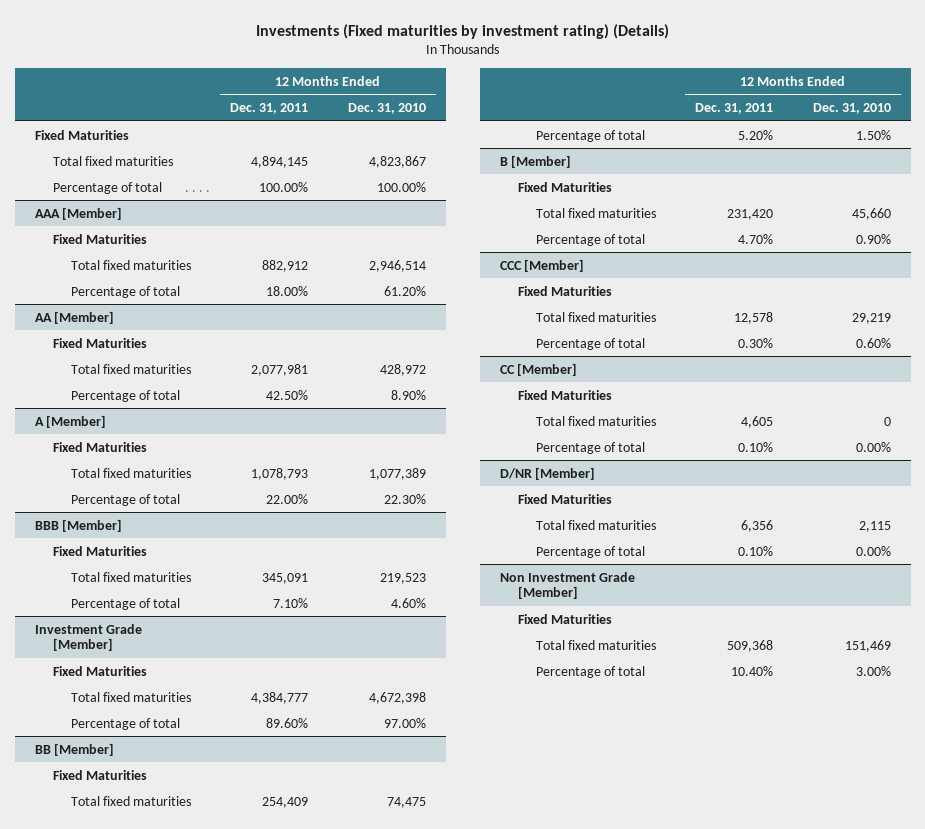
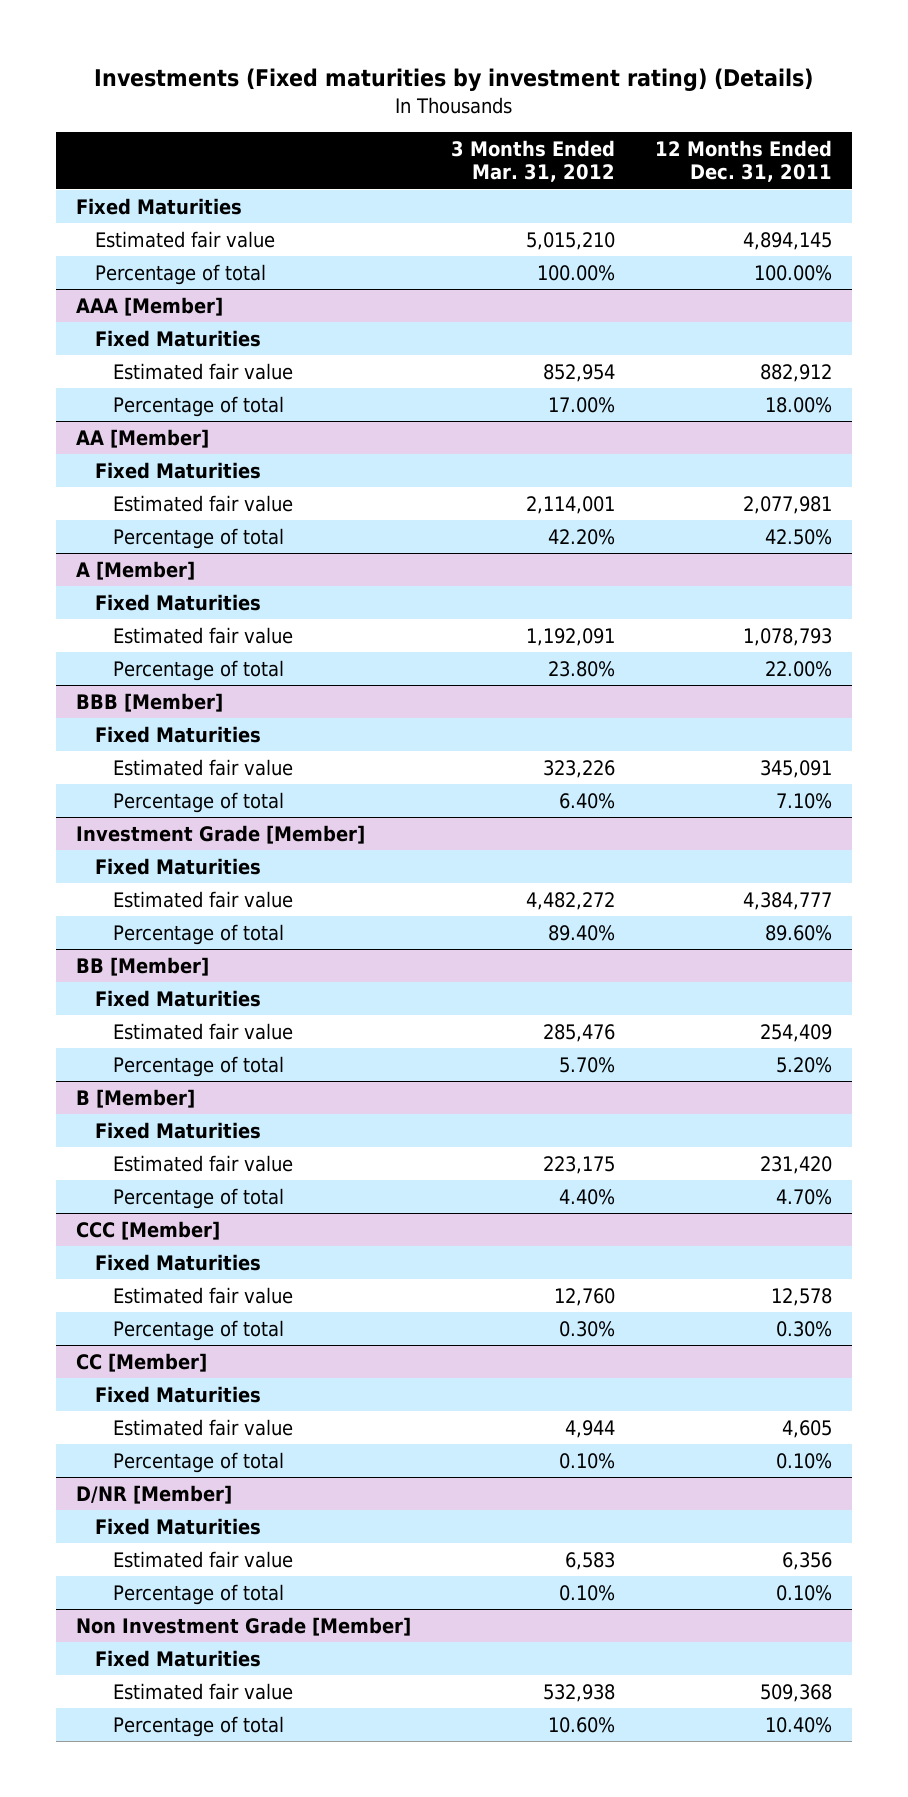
- | 12 Months Ended Dec. 31, 2011 | 12 Months Ended Dec. 31, 2010
+ | 3 Months Ended Mar. 31, 2012 | 12 Months Ended Dec. 31, 2011
- Total fixed maturities | 4,894,145 | 4,823,867
+ Estimated fair value | 5,015,210 | 4,894,145
@ AAA [Member]
- Total fixed maturities | 882,912 | 2,946,514
+ Estimated fair value | 852,954 | 882,912
@ AA [Member]
- Total fixed maturities | 2,077,981 | 428,972
+ Estimated fair value | 2,114,001 | 2,077,981
@ A [Member]
- Total fixed maturities | 1,078,793 | 1,077,389
+ Estimated fair value | 1,192,091 | 1,078,793
@ BBB [Member]
- Total fixed maturities | 345,091 | 219,523
+ Estimated fair value | 323,226 | 345,091
@ Investment Grade [Member]
- Total fixed maturities | 4,384,777 | 4,672,398
+ Estimated fair value | 4,482,272 | 4,384,777
@ BB [Member]
- Total fixed maturities | 254,409 | 74,475
+ Estimated fair value | 285,476 | 254,409
@ B [Member]
- Total fixed maturities | 231,420 | 45,660
+ Estimated fair value | 223,175 | 231,420
@ CCC [Member]
- Total fixed maturities | 12,578 | 29,219
+ Estimated fair value | 12,760 | 12,578
@ CC [Member]
- Total fixed maturities | 4,605 | 0
+ Estimated fair value | 4,944 | 4,605
@ D/NR [Member]
- Total fixed maturities | 6,356 | 2,115
+ Estimated fair value | 6,583 | 6,356
@ Non Investment Grade [Member]
- Total fixed maturities | 509,368 | 151,469
+ Estimated fair value | 532,938 | 509,368

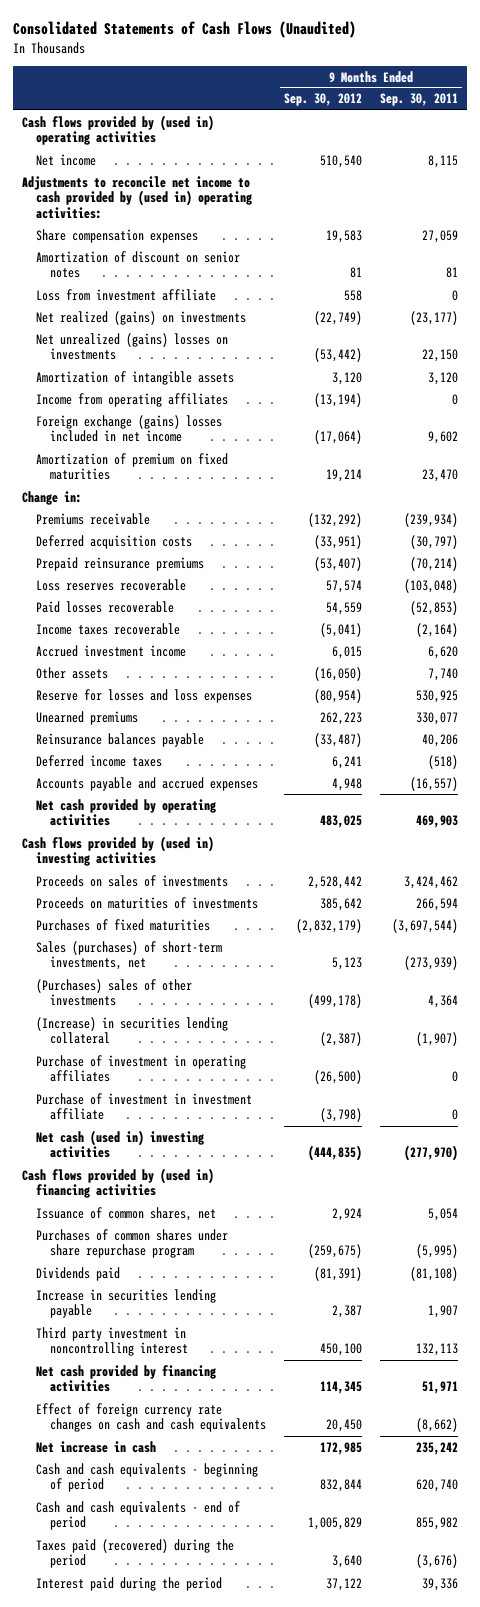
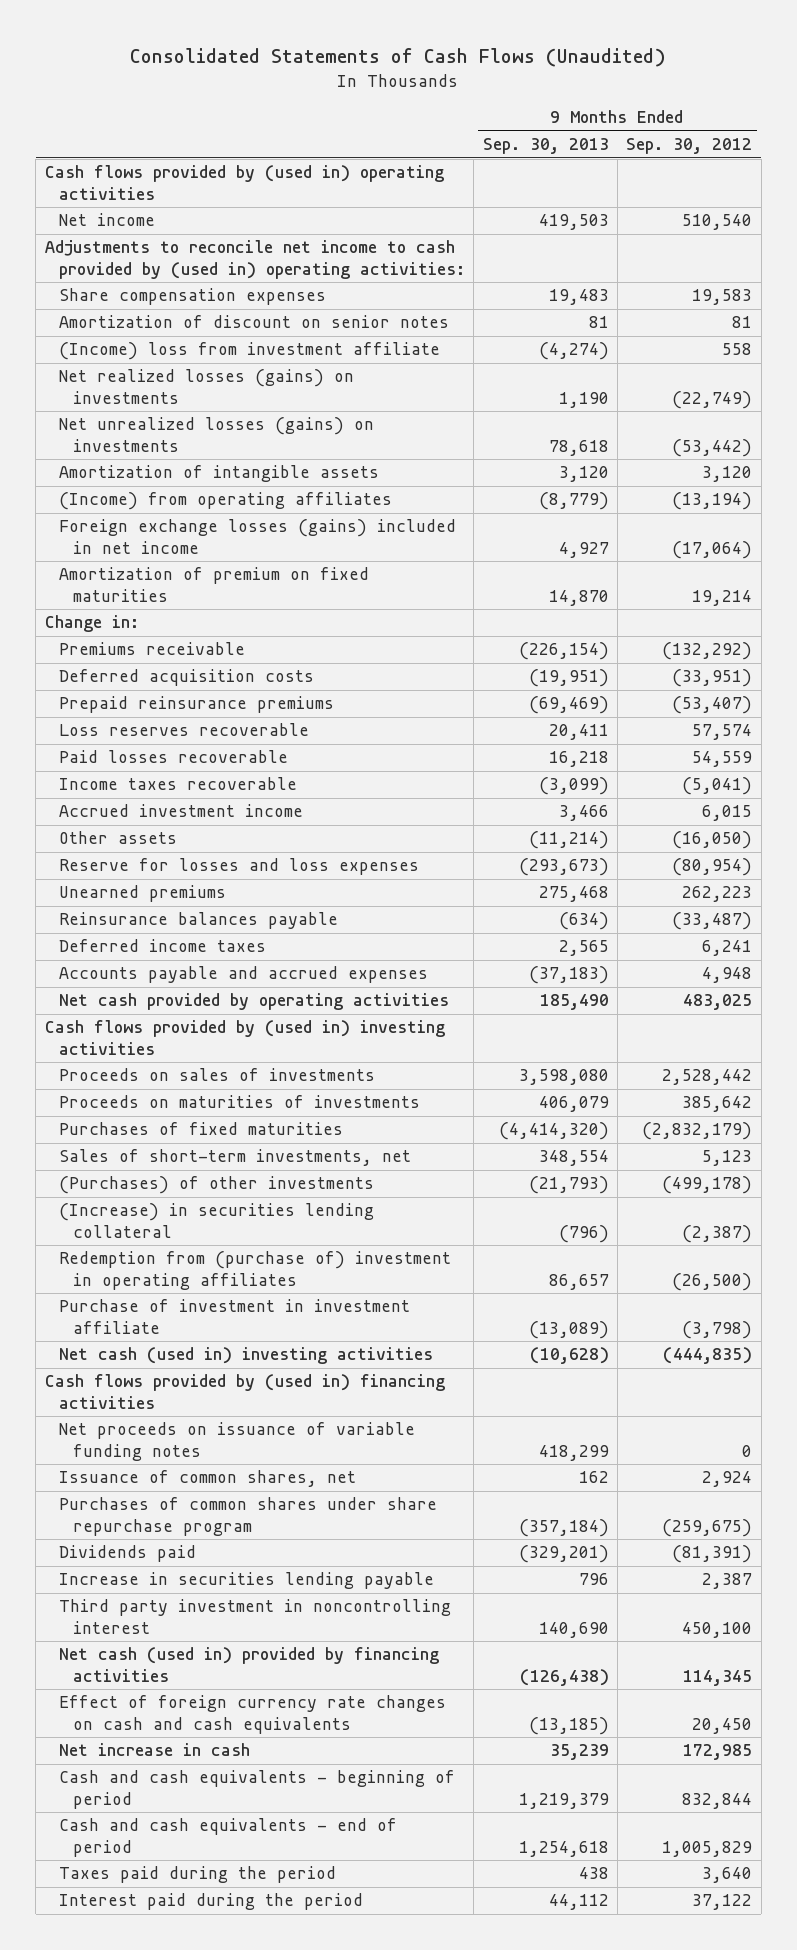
- | 9 Months Ended Sep. 30, 2012 | 9 Months Ended Sep. 30, 2011
+ | 9 Months Ended Sep. 30, 2013 | 9 Months Ended Sep. 30, 2012
- Loss from investment affiliate | 558 | 0
- Net realized (gains) on investments | (22,749) | (23,177)
- Net unrealized (gains) losses on investments | (53,442) | 22,150
+ (Income) loss from investment affiliate | (4,274) | 558
+ Net realized losses (gains) on investments | 1,190 | (22,749)
+ Net unrealized losses (gains) on investments | 78,618 | (53,442)
- Income from operating affiliates | (13,194) | 0
- Foreign exchange (gains) losses included in net income | (17,064) | 9,602
+ (Income) from operating affiliates | (8,779) | (13,194)
+ Foreign exchange losses (gains) included in net income | 4,927 | (17,064)
- Sales (purchases) of short-term investments, net | 5,123 | (273,939)
- (Purchases) sales of other investments | (499,178) | 4,364
+ Sales of short-term investments, net | 348,554 | 5,123
+ (Purchases) of other investments | (21,793) | (499,178)
- Purchase of investment in operating affiliates | (26,500) | 0
+ Redemption from (purchase of) investment in operating affiliates | 86,657 | (26,500)
+ Net proceeds on issuance of variable funding notes | 418,299 | 0
- Net cash provided by financing activities | 114,345 | 51,971
+ Net cash (used in) provided by financing activities | (126,438) | 114,345
- Taxes paid (recovered) during the period | 3,640 | (3,676)
+ Taxes paid during the period | 438 | 3,640

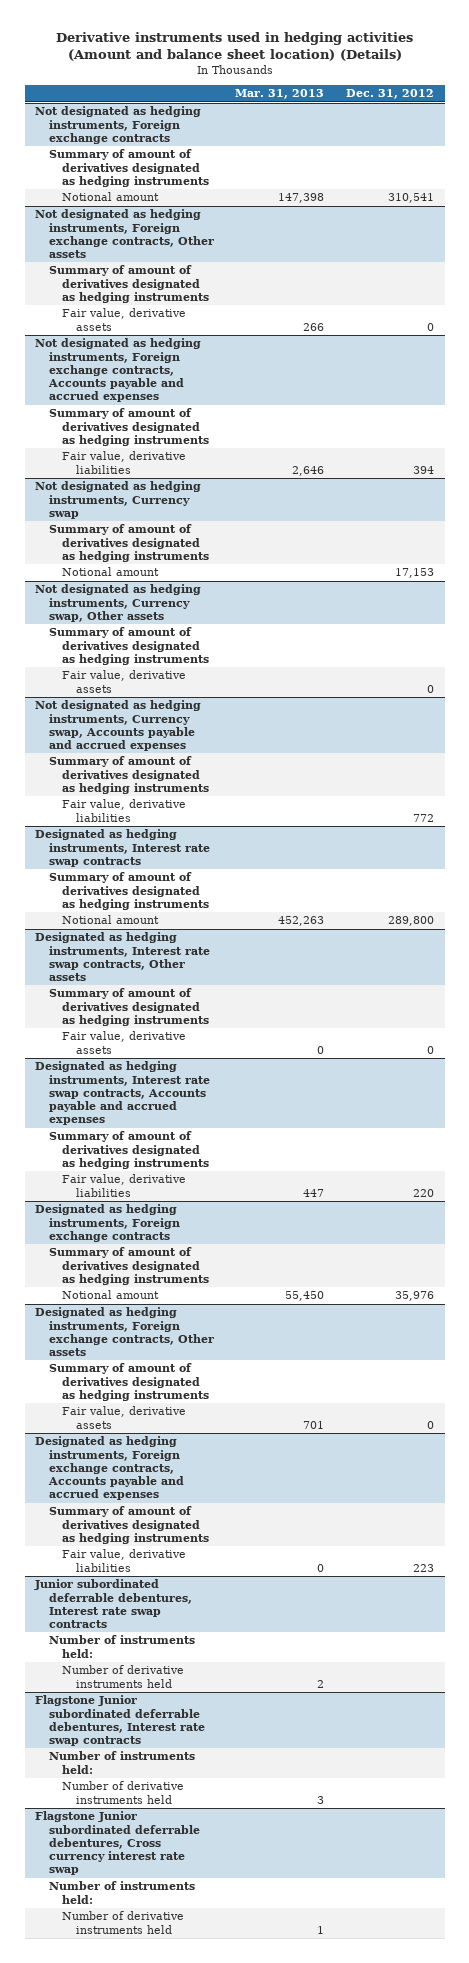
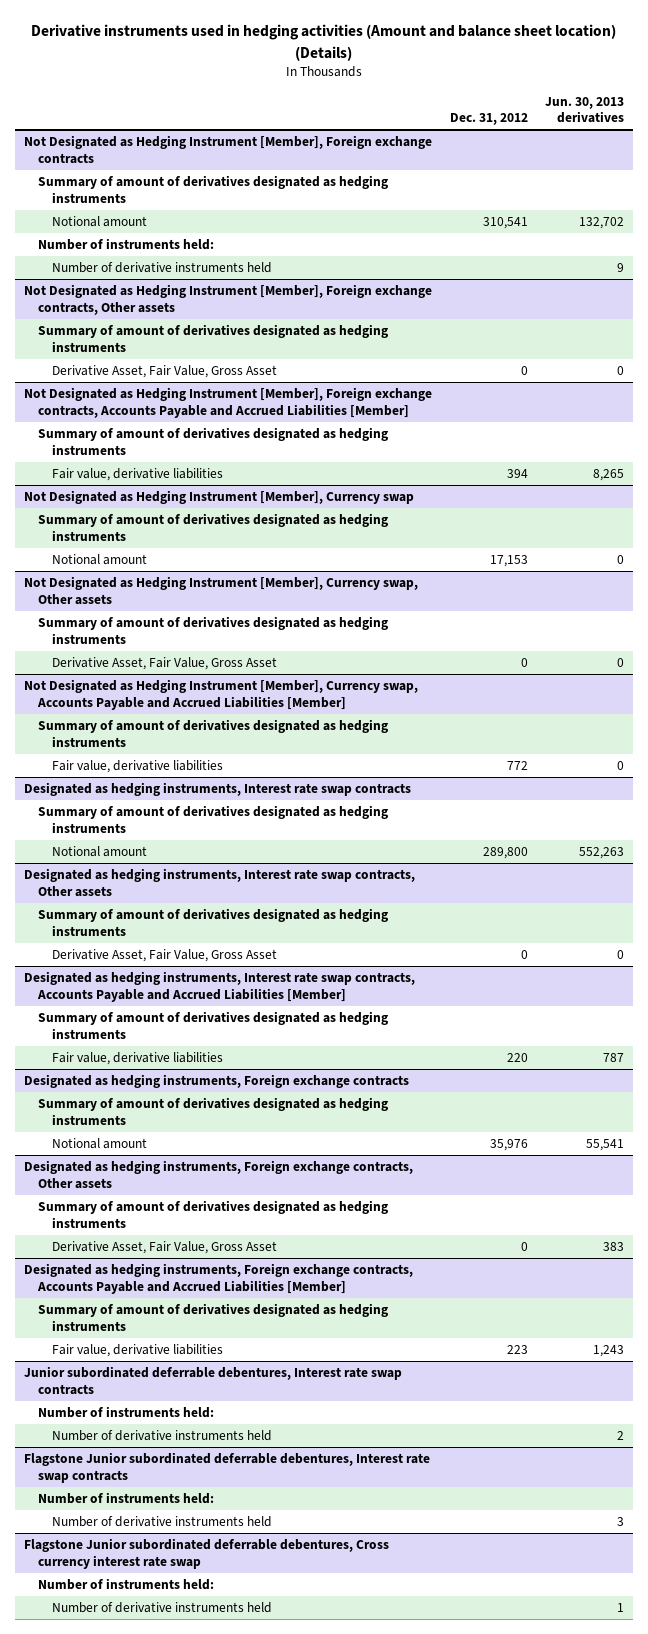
- | Mar. 31, 2013 | Dec. 31, 2012
+ | Dec. 31, 2012 | Jun. 30, 2013 derivatives
- Not designated as hedging instruments, Foreign exchange contracts
+ Not Designated as Hedging Instrument [Member], Foreign exchange contracts
- Not designated as hedging instruments, Foreign exchange contracts, Other assets
+ Number of instruments held:
+ Number of derivative instruments held | | 9
+ Not Designated as Hedging Instrument [Member], Foreign exchange contracts, Other assets
- Fair value, derivative assets | 266 | 0
- Not designated as hedging instruments, Foreign exchange contracts, Accounts payable and accrued expenses
+ Derivative Asset, Fair Value, Gross Asset | 0 | 0
+ Not Designated as Hedging Instrument [Member], Foreign exchange contracts, Accounts Payable and Accrued Liabilities [Member]
- Not designated as hedging instruments, Currency swap
+ Not Designated as Hedging Instrument [Member], Currency swap
- Not designated as hedging instruments, Currency swap, Other assets
+ Not Designated as Hedging Instrument [Member], Currency swap, Other assets
- Fair value, derivative assets | | 0
- Not designated as hedging instruments, Currency swap, Accounts payable and accrued expenses
+ Derivative Asset, Fair Value, Gross Asset | 0 | 0
+ Not Designated as Hedging Instrument [Member], Currency swap, Accounts Payable and Accrued Liabilities [Member]
@ Designated as hedging instruments, Interest rate swap contracts, Other assets
- Fair value, derivative assets | 0 | 0
- Designated as hedging instruments, Interest rate swap contracts, Accounts payable and accrued expenses
@ Designated as hedging instruments, Interest rate swap contracts, Other assets
+ Derivative Asset, Fair Value, Gross Asset | 0 | 0
+ Designated as hedging instruments, Interest rate swap contracts, Accounts Payable and Accrued Liabilities [Member]
@ Designated as hedging instruments, Foreign exchange contracts, Other assets
- Fair value, derivative assets | 701 | 0
- Designated as hedging instruments, Foreign exchange contracts, Accounts payable and accrued expenses
@ Designated as hedging instruments, Foreign exchange contracts, Other assets
+ Derivative Asset, Fair Value, Gross Asset | 0 | 383
+ Designated as hedging instruments, Foreign exchange contracts, Accounts Payable and Accrued Liabilities [Member]

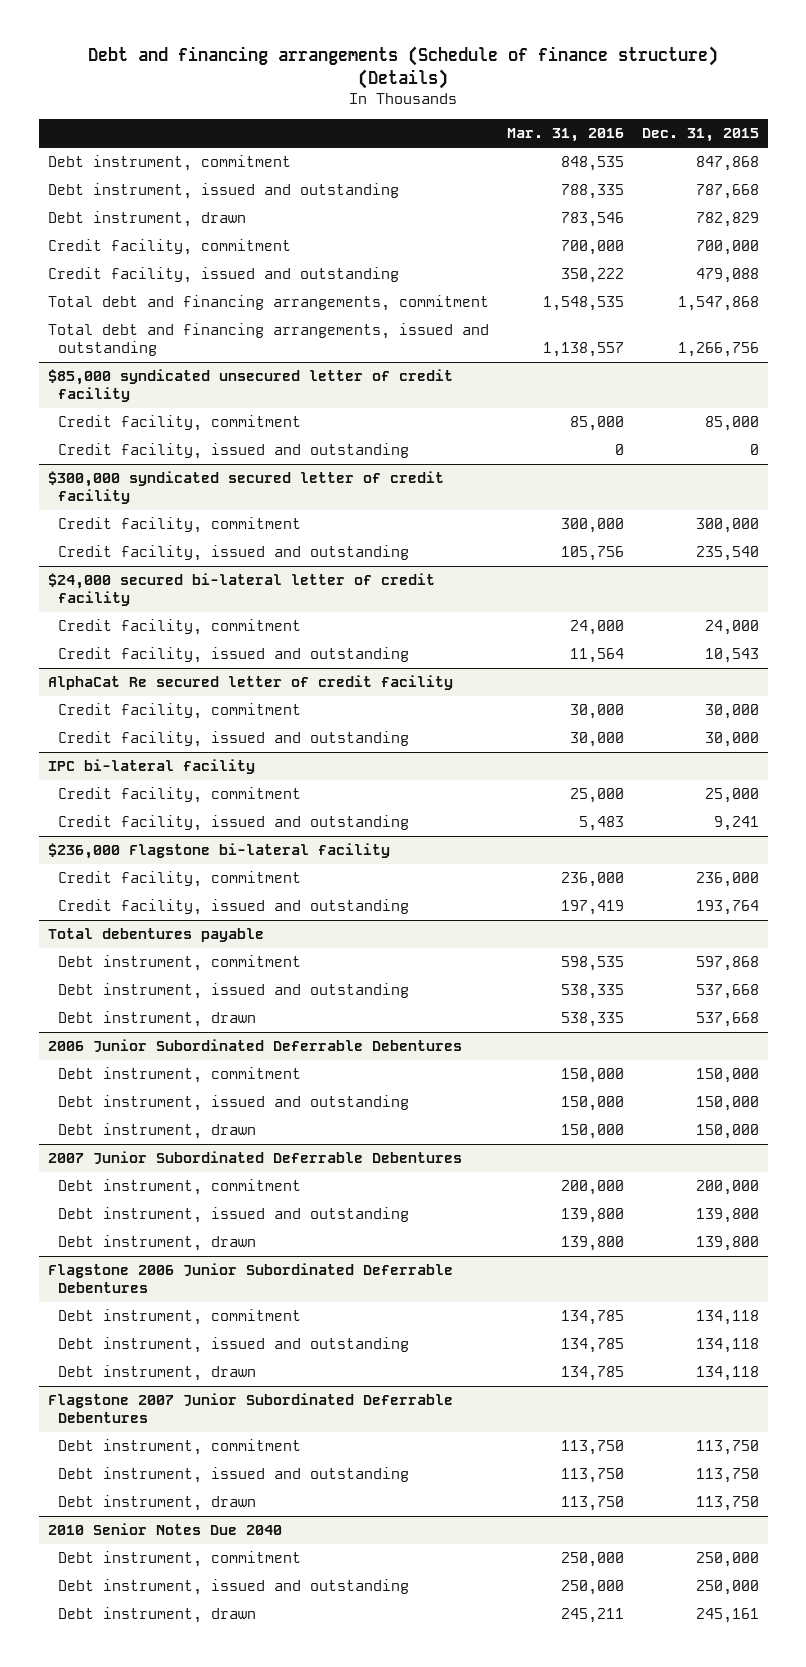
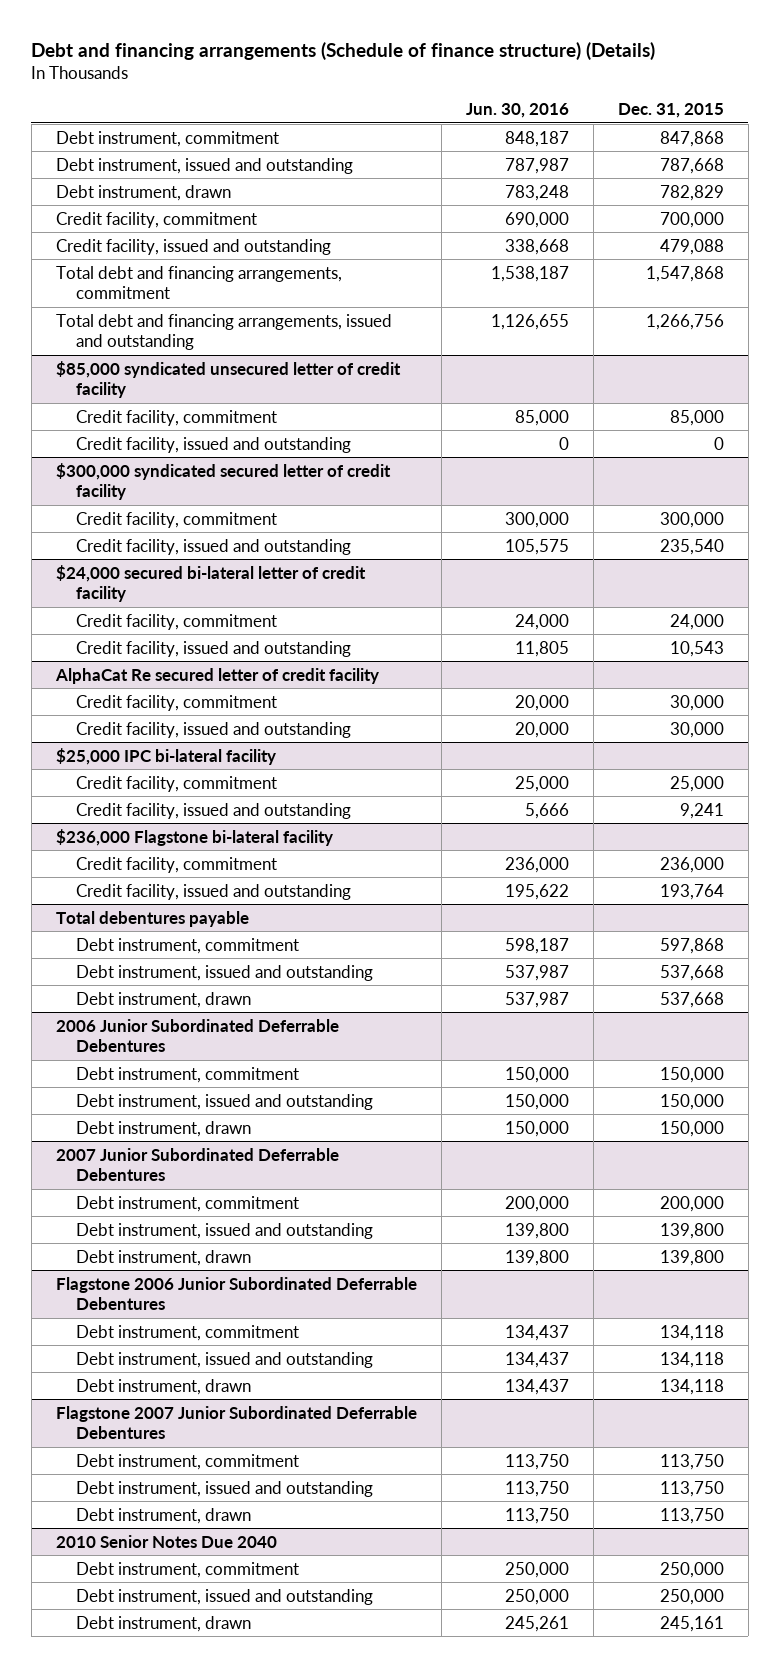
- | Mar. 31, 2016 | Dec. 31, 2015
+ | Jun. 30, 2016 | Dec. 31, 2015
- IPC bi-lateral facility
+ $25,000 IPC bi-lateral facility

